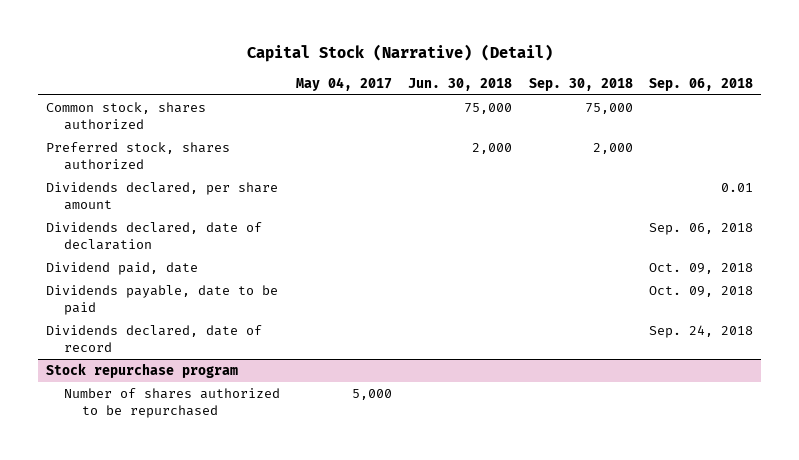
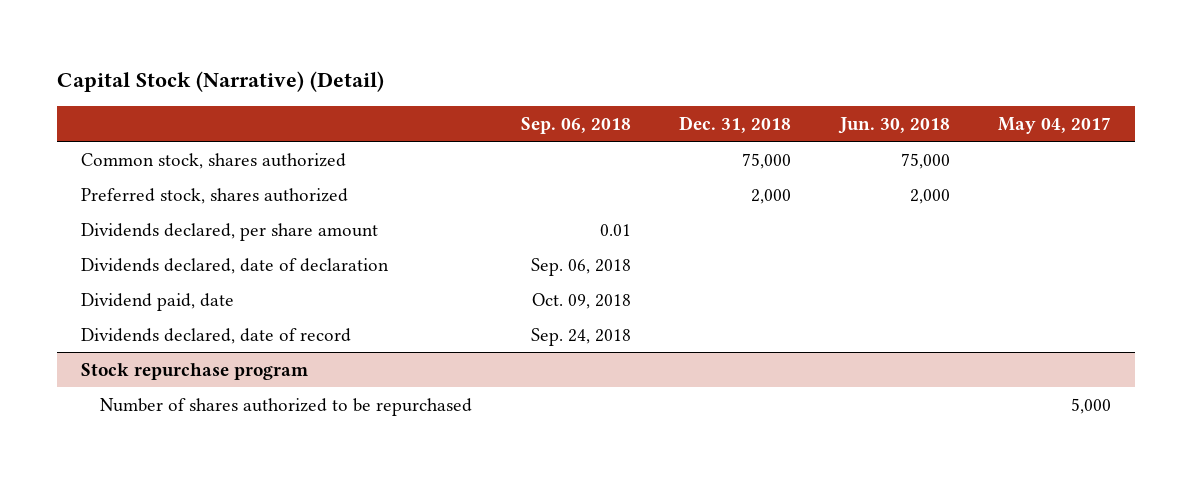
- | May 04, 2017 | Jun. 30, 2018 | Sep. 30, 2018 | Sep. 06, 2018
+ | Sep. 06, 2018 | Dec. 31, 2018 | Jun. 30, 2018 | May 04, 2017
- Dividends payable, date to be paid | | | | Oct. 09, 2018

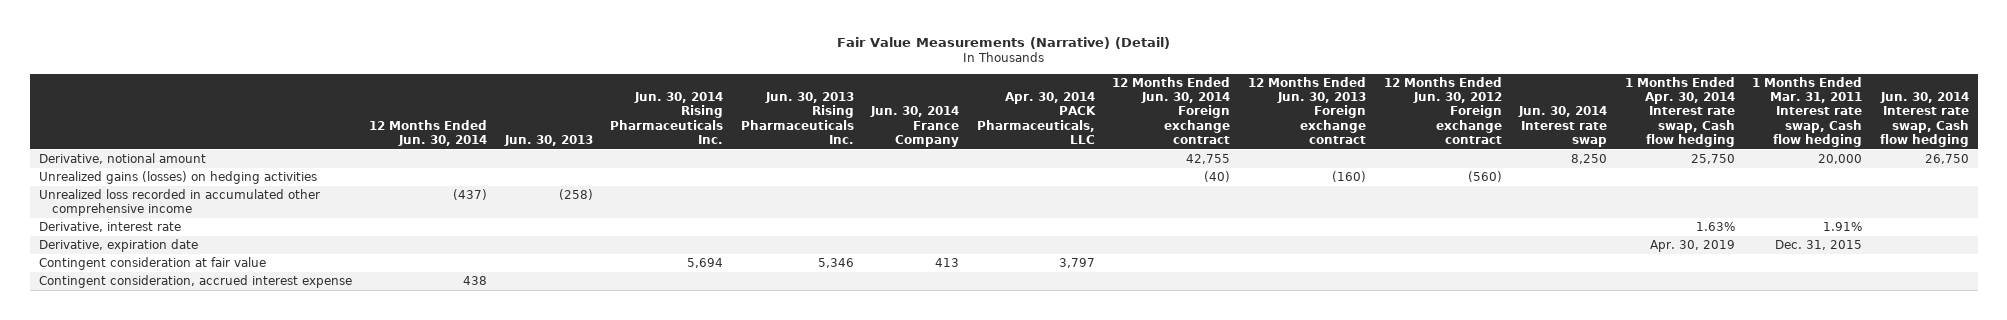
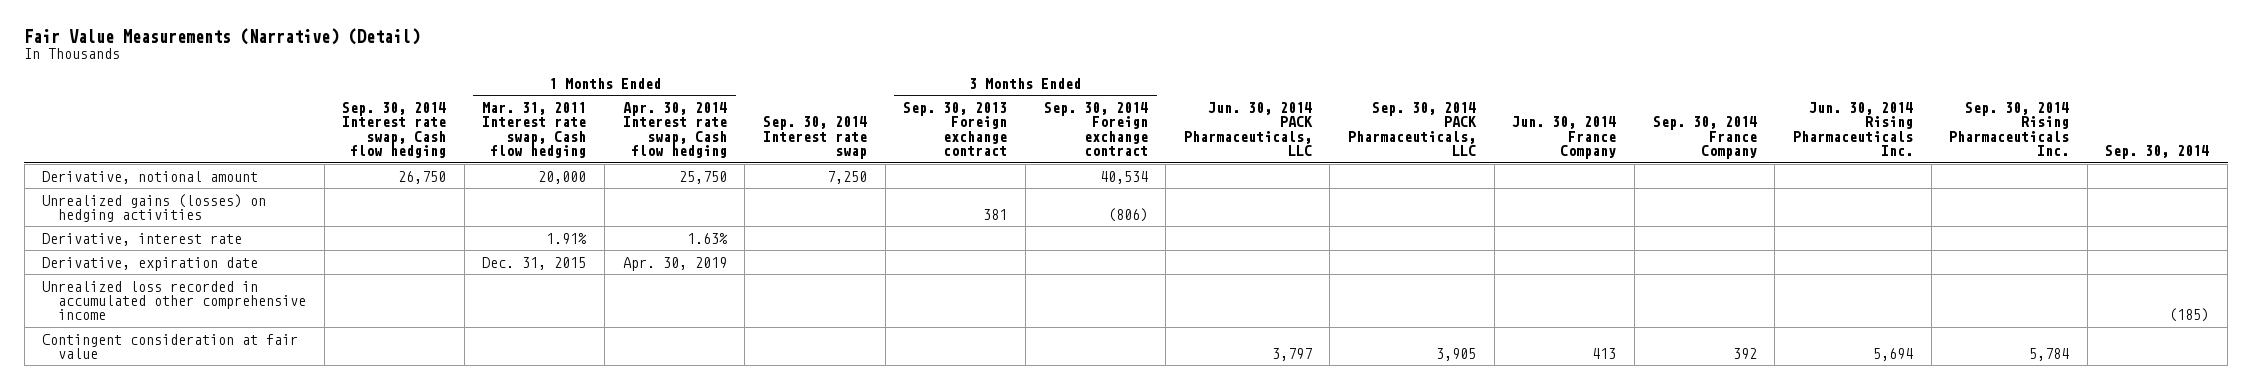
- | 12 Months Ended Jun. 30, 2014 | Jun. 30, 2013 | Jun. 30, 2014 Rising Pharmaceuticals Inc. | Jun. 30, 2013 Rising Pharmaceuticals Inc. | Jun. 30, 2014 France Company | Apr. 30, 2014 PACK Pharmaceuticals, LLC | 12 Months Ended Jun. 30, 2014 Foreign exchange contract | 12 Months Ended Jun. 30, 2013 Foreign exchange contract | 12 Months Ended Jun. 30, 2012 Foreign exchange contract | Jun. 30, 2014 Interest rate swap | 1 Months Ended Apr. 30, 2014 Interest rate swap, Cash flow hedging | 1 Months Ended Mar. 31, 2011 Interest rate swap, Cash flow hedging | Jun. 30, 2014 Interest rate swap, Cash flow hedging
+ | Sep. 30, 2014 Interest rate swap, Cash flow hedging | 1 Months Ended Mar. 31, 2011 Interest rate swap, Cash flow hedging | 1 Months Ended Apr. 30, 2014 Interest rate swap, Cash flow hedging | Sep. 30, 2014 Interest rate swap | 3 Months Ended Sep. 30, 2013 Foreign exchange contract | 3 Months Ended Sep. 30, 2014 Foreign exchange contract | Jun. 30, 2014 PACK Pharmaceuticals, LLC | Sep. 30, 2014 PACK Pharmaceuticals, LLC | Jun. 30, 2014 France Company | Sep. 30, 2014 France Company | Jun. 30, 2014 Rising Pharmaceuticals Inc. | Sep. 30, 2014 Rising Pharmaceuticals Inc. | Sep. 30, 2014
moved down: Unrealized loss recorded in accumulated other comprehensive income | | | | | | | | | | | | | (185)
- Contingent consideration, accrued interest expense | 438 | | | | | | | | | | | |

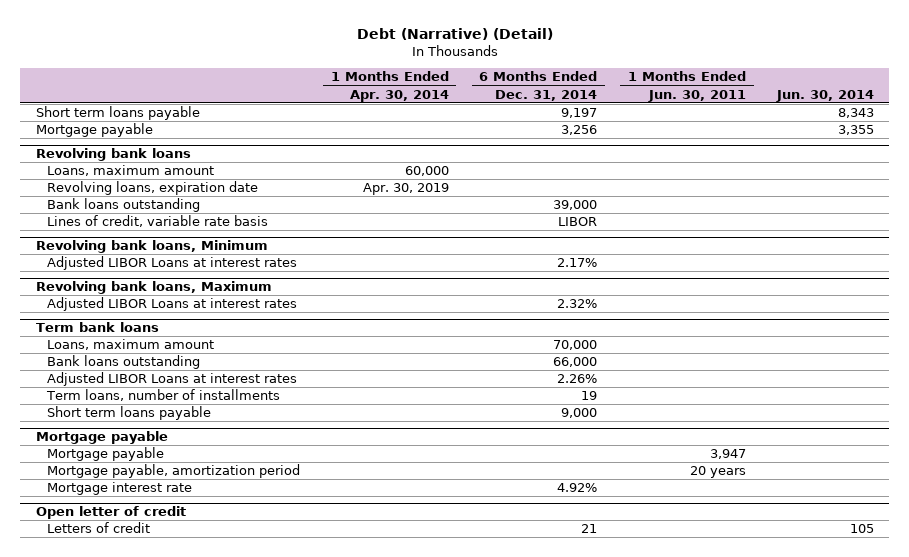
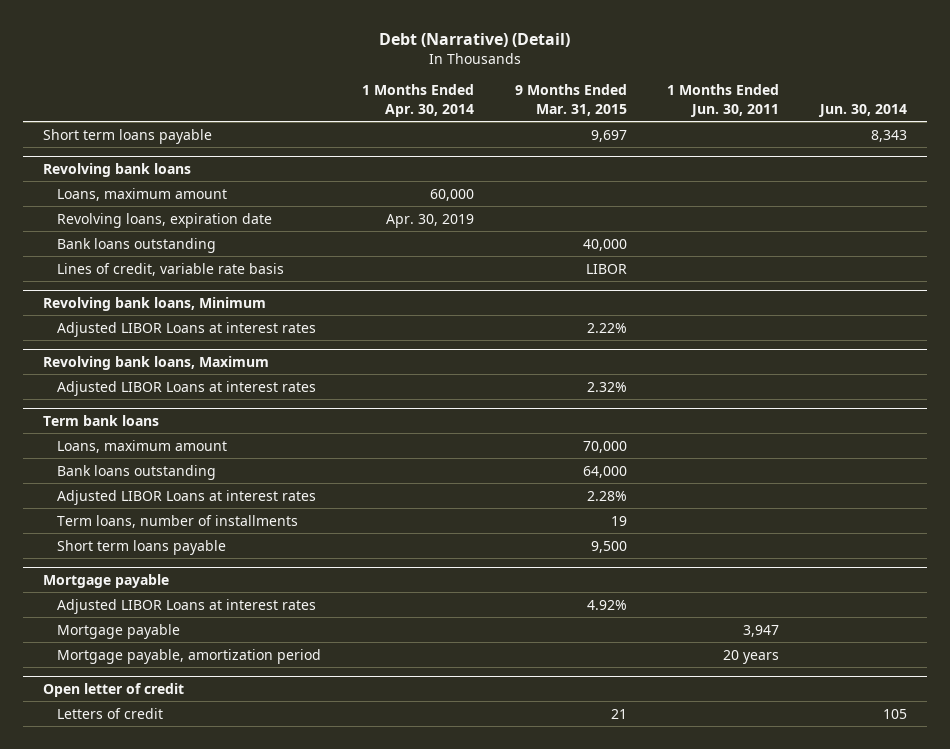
- | 1 Months Ended Apr. 30, 2014 | 6 Months Ended Dec. 31, 2014 | 1 Months Ended Jun. 30, 2011 | Jun. 30, 2014
+ | 1 Months Ended Apr. 30, 2014 | 9 Months Ended Mar. 31, 2015 | 1 Months Ended Jun. 30, 2011 | Jun. 30, 2014
- Mortgage payable | | 3,256 | | 3,355
@ Mortgage payable
+ Adjusted LIBOR Loans at interest rates | | 4.92% | |
- Mortgage interest rate | | 4.92% | |

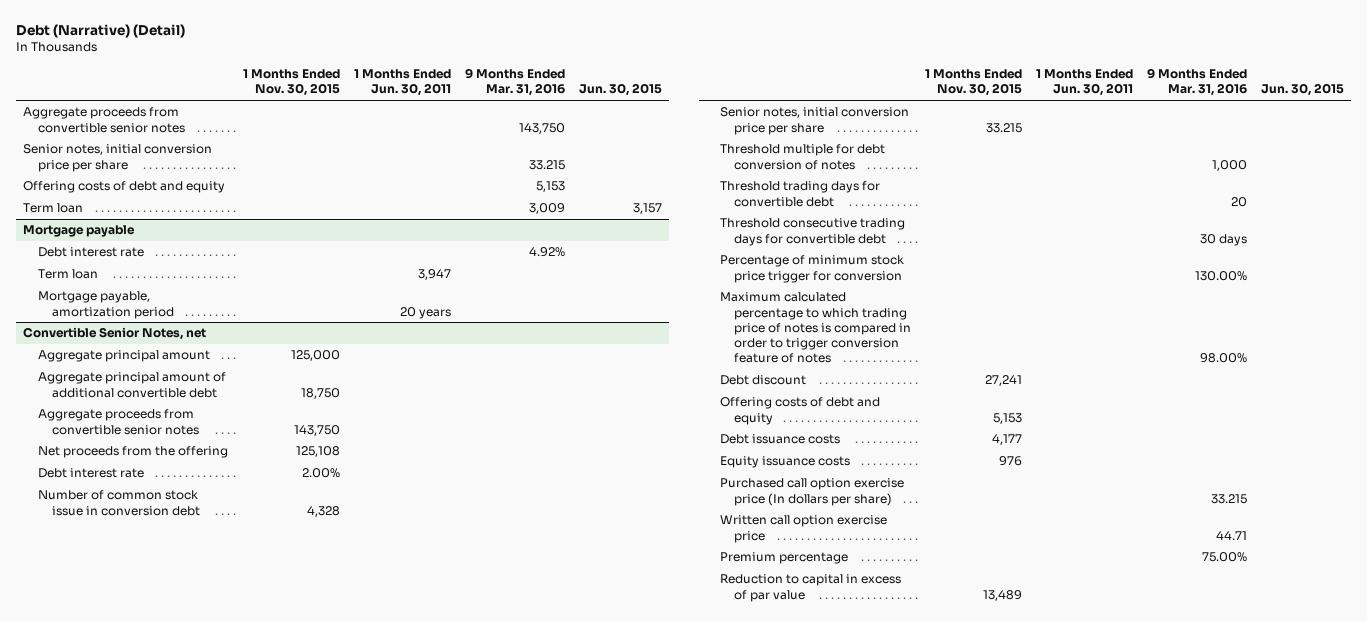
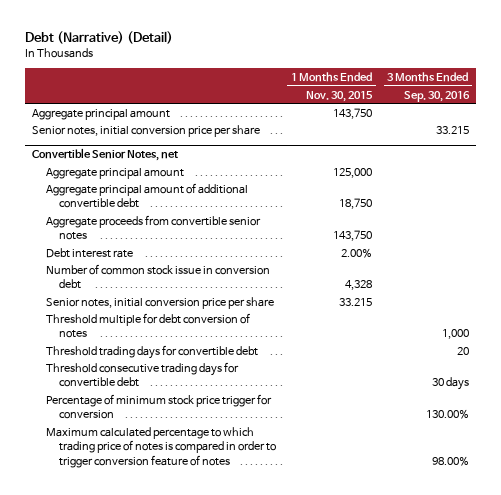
- | 1 Months Ended Nov. 30, 2015 | 1 Months Ended Jun. 30, 2011 | 9 Months Ended Mar. 31, 2016 | Jun. 30, 2015
+ | 1 Months Ended Nov. 30, 2015 | 3 Months Ended Sep. 30, 2016
- Aggregate proceeds from convertible senior notes | | | 143,750 |
+ Aggregate principal amount | 143,750 |
- Offering costs of debt and equity | | | 5,153 |
- Term loan | | | 3,009 | 3,157
- Mortgage payable
- Debt interest rate | | | 4.92% |
- Term loan | | 3,947 | |
- Mortgage payable, amortization period | | 20 years | |
@ Convertible Senior Notes, net
- Net proceeds from the offering | 125,108 | | |
- Debt discount | 27,241 | | |
- Offering costs of debt and equity | 5,153 | | |
- Debt issuance costs | 4,177 | | |
- Equity issuance costs | 976 | | |
- Purchased call option exercise price (In dollars per share) | | | 33.215 |
- Written call option exercise price | | | 44.71 |
- Premium percentage | | | 75.00% |
- Reduction to capital in excess of par value | 13,489 | | |

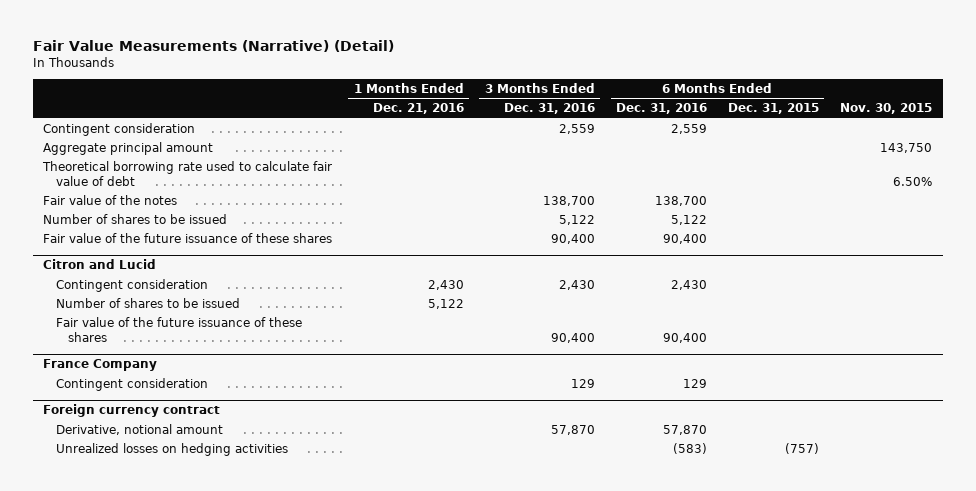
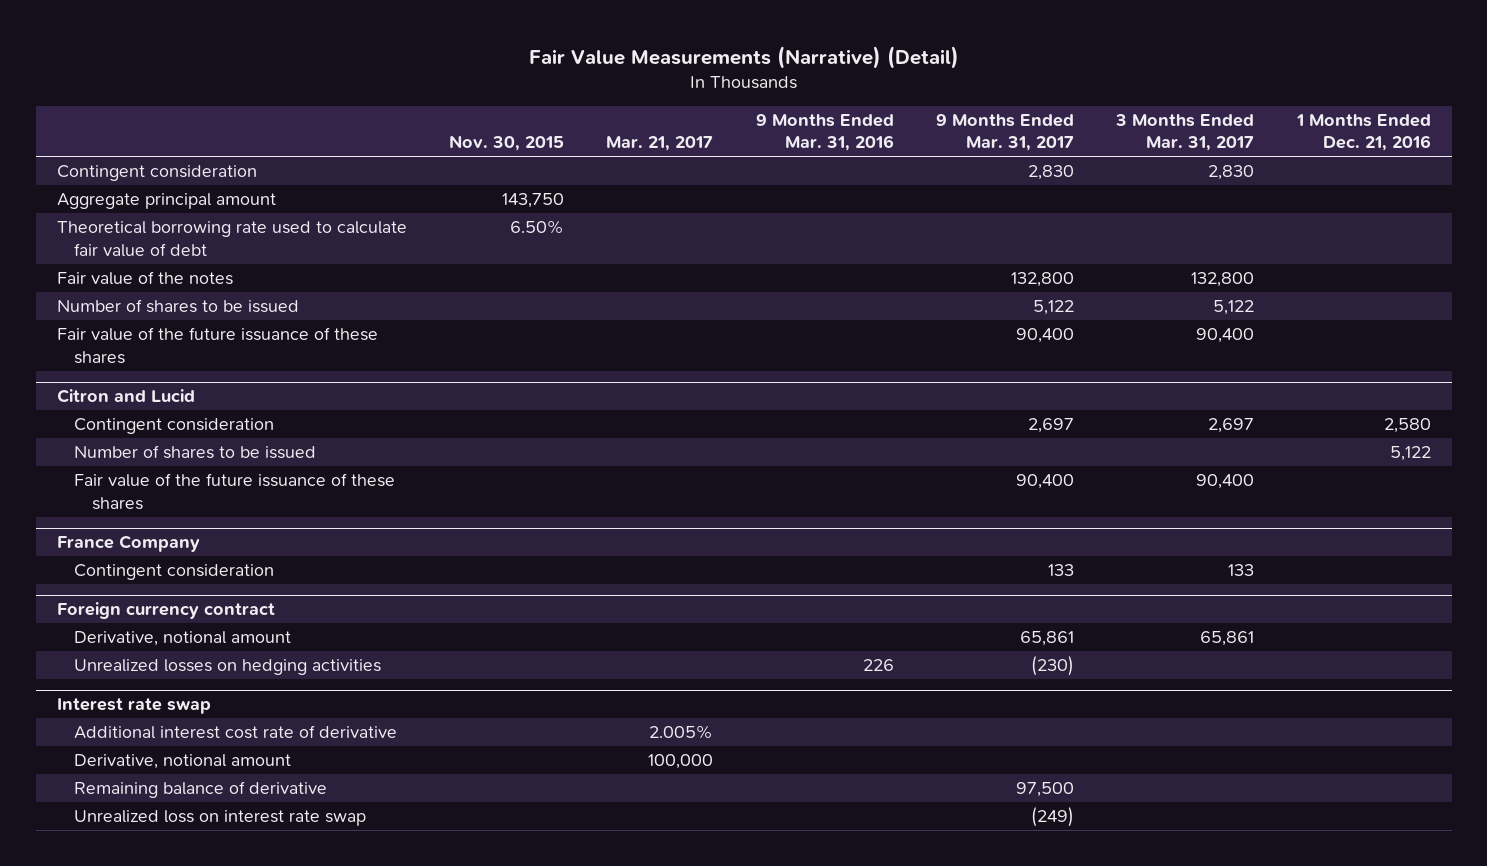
- | 1 Months Ended Dec. 21, 2016 | 3 Months Ended Dec. 31, 2016 | 6 Months Ended Dec. 31, 2016 | 6 Months Ended Dec. 31, 2015 | Nov. 30, 2015
+ | Nov. 30, 2015 | Mar. 21, 2017 | 9 Months Ended Mar. 31, 2016 | 9 Months Ended Mar. 31, 2017 | 3 Months Ended Mar. 31, 2017 | 1 Months Ended Dec. 21, 2016
@ Citron and Lucid
- Contingent consideration | 2,430 | 2,430 | 2,430 | |
+ Contingent consideration | | | | 2,697 | 2,697 | 2,580
+ Interest rate swap
+ Additional interest cost rate of derivative | | 2.005% | | | |
+ Derivative, notional amount | | 100,000 | | | |
+ Remaining balance of derivative | | | | 97,500 | |
+ Unrealized loss on interest rate swap | | | | (249) | |

